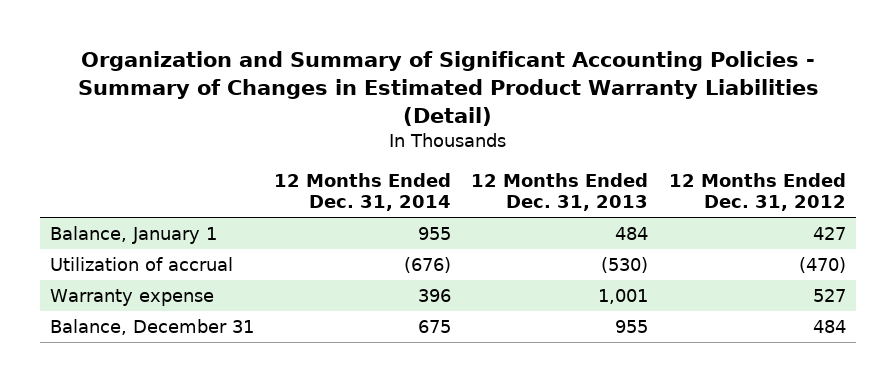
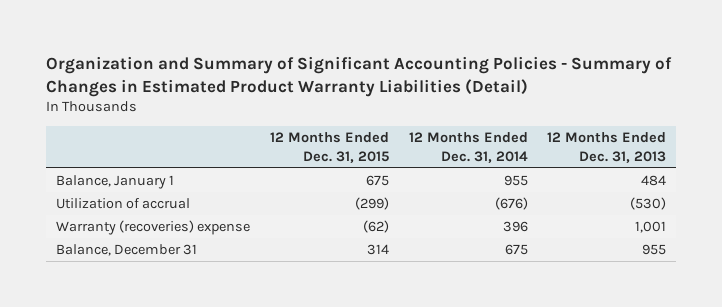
- | 12 Months Ended Dec. 31, 2014 | 12 Months Ended Dec. 31, 2013 | 12 Months Ended Dec. 31, 2012
+ | 12 Months Ended Dec. 31, 2015 | 12 Months Ended Dec. 31, 2014 | 12 Months Ended Dec. 31, 2013
- Warranty expense | 396 | 1,001 | 527
+ Warranty (recoveries) expense | (62) | 396 | 1,001

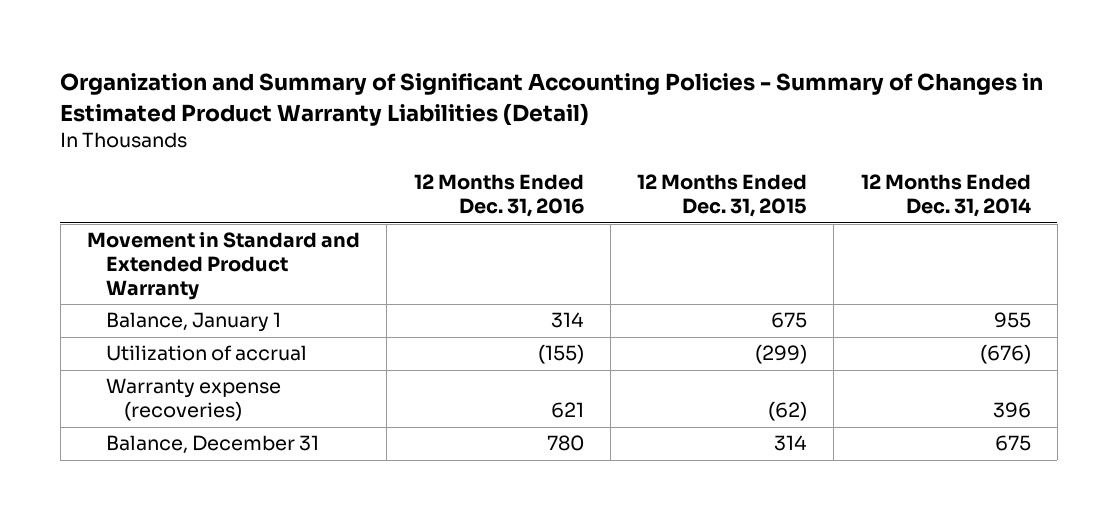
- | 12 Months Ended Dec. 31, 2015 | 12 Months Ended Dec. 31, 2014 | 12 Months Ended Dec. 31, 2013
+ | 12 Months Ended Dec. 31, 2016 | 12 Months Ended Dec. 31, 2015 | 12 Months Ended Dec. 31, 2014
+ Movement in Standard and Extended Product Warranty
- Warranty (recoveries) expense | (62) | 396 | 1,001
+ Warranty expense (recoveries) | 621 | (62) | 396

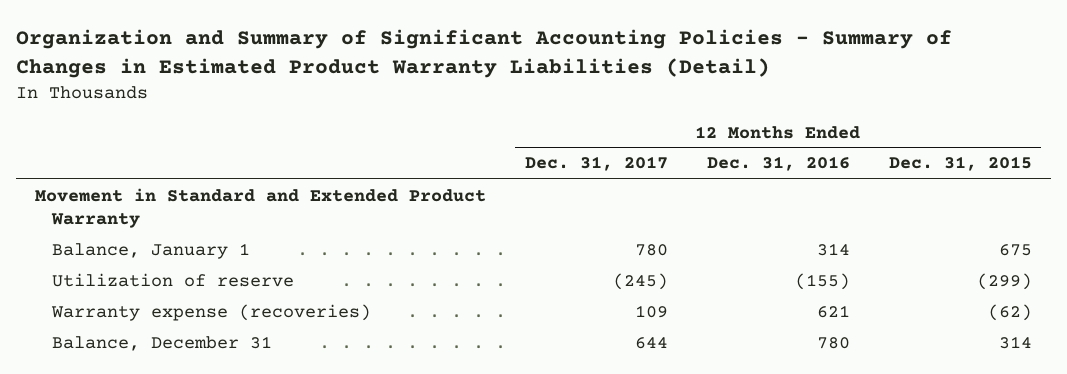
- | 12 Months Ended Dec. 31, 2016 | 12 Months Ended Dec. 31, 2015 | 12 Months Ended Dec. 31, 2014
+ | 12 Months Ended Dec. 31, 2017 | 12 Months Ended Dec. 31, 2016 | 12 Months Ended Dec. 31, 2015
- Utilization of accrual | (155) | (299) | (676)
+ Utilization of reserve | (245) | (155) | (299)

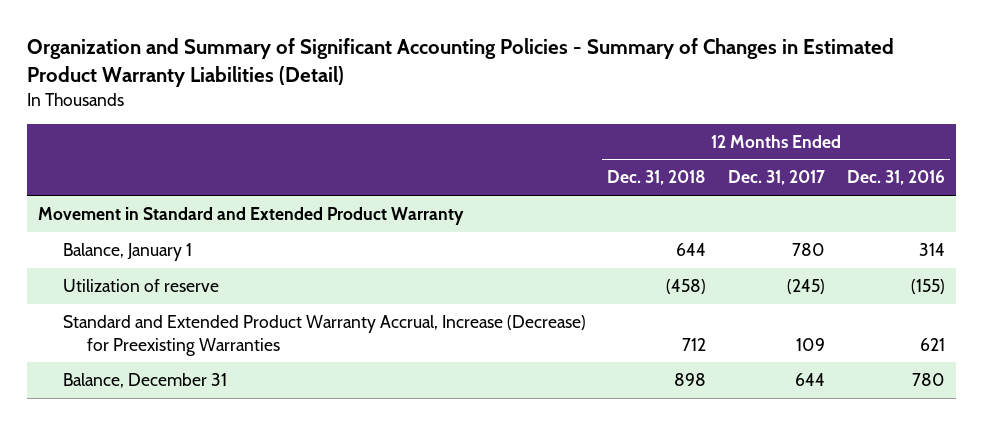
- | 12 Months Ended Dec. 31, 2017 | 12 Months Ended Dec. 31, 2016 | 12 Months Ended Dec. 31, 2015
+ | 12 Months Ended Dec. 31, 2018 | 12 Months Ended Dec. 31, 2017 | 12 Months Ended Dec. 31, 2016
- Warranty expense (recoveries) | 109 | 621 | (62)
+ Standard and Extended Product Warranty Accrual, Increase (Decrease) for Preexisting Warranties | 712 | 109 | 621

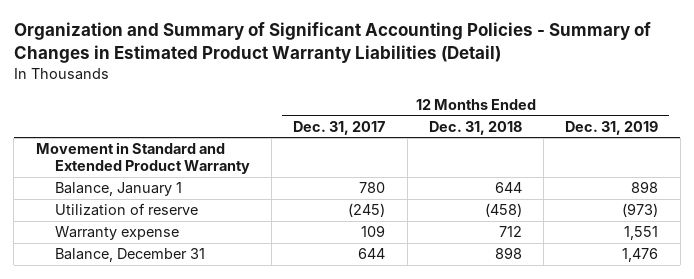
- | 12 Months Ended Dec. 31, 2018 | 12 Months Ended Dec. 31, 2017 | 12 Months Ended Dec. 31, 2016
+ | 12 Months Ended Dec. 31, 2017 | 12 Months Ended Dec. 31, 2018 | 12 Months Ended Dec. 31, 2019
- Standard and Extended Product Warranty Accrual, Increase (Decrease) for Preexisting Warranties | 712 | 109 | 621
+ Warranty expense | 109 | 712 | 1,551

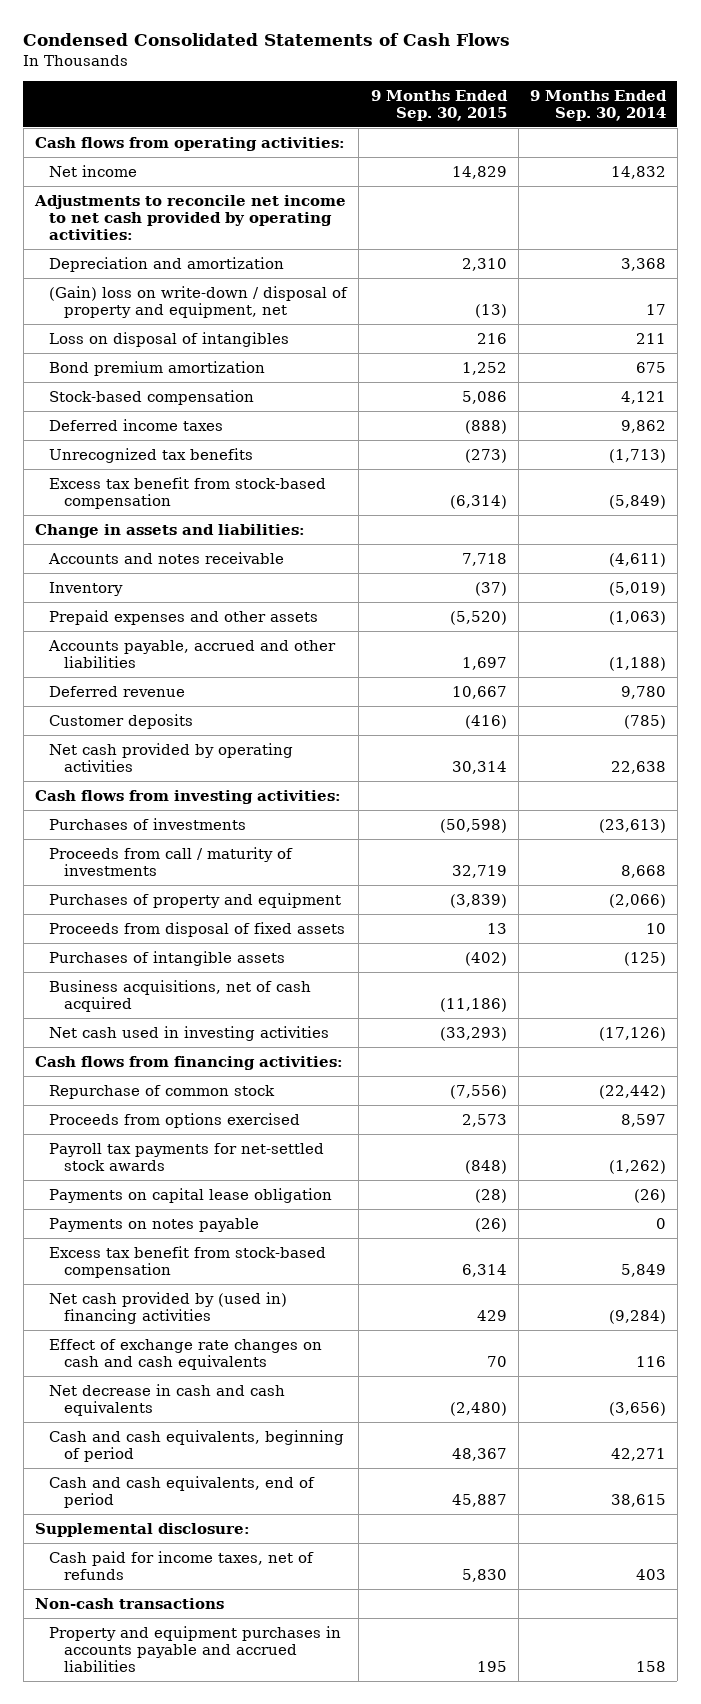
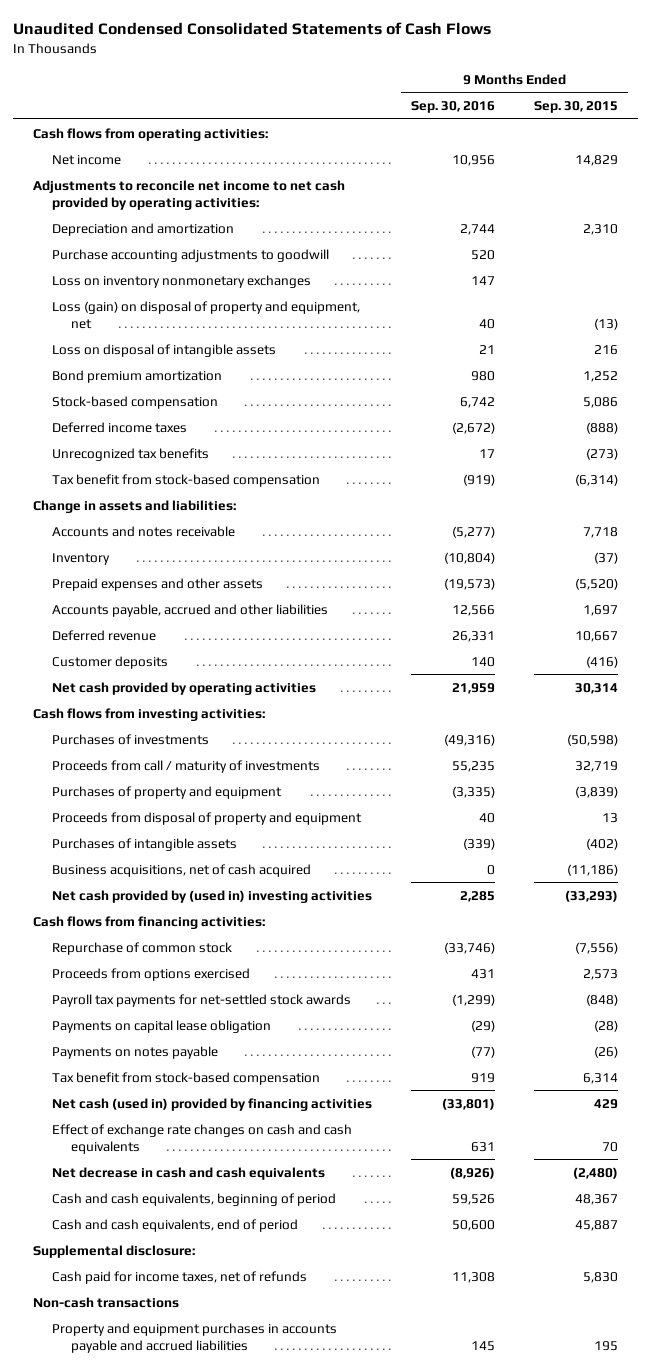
- Condensed Consolidated Statements of Cash Flows
+ Unaudited Condensed Consolidated Statements of Cash Flows
- | 9 Months Ended Sep. 30, 2015 | 9 Months Ended Sep. 30, 2014
+ | 9 Months Ended Sep. 30, 2016 | 9 Months Ended Sep. 30, 2015
- (Gain) loss on write-down / disposal of property and equipment, net | (13) | 17
- Loss on disposal of intangibles | 216 | 211
+ Purchase accounting adjustments to goodwill | 520 |
+ Loss on inventory nonmonetary exchanges | 147 |
+ Loss (gain) on disposal of property and equipment, net | 40 | (13)
+ Loss on disposal of intangible assets | 21 | 216
- Excess tax benefit from stock-based compensation | (6,314) | (5,849)
+ Tax benefit from stock-based compensation | (919) | (6,314)
- Proceeds from disposal of fixed assets | 13 | 10
+ Proceeds from disposal of property and equipment | 40 | 13
- Net cash used in investing activities | (33,293) | (17,126)
+ Net cash provided by (used in) investing activities | 2,285 | (33,293)
- Excess tax benefit from stock-based compensation | 6,314 | 5,849
- Net cash provided by (used in) financing activities | 429 | (9,284)
+ Tax benefit from stock-based compensation | 919 | 6,314
+ Net cash (used in) provided by financing activities | (33,801) | 429

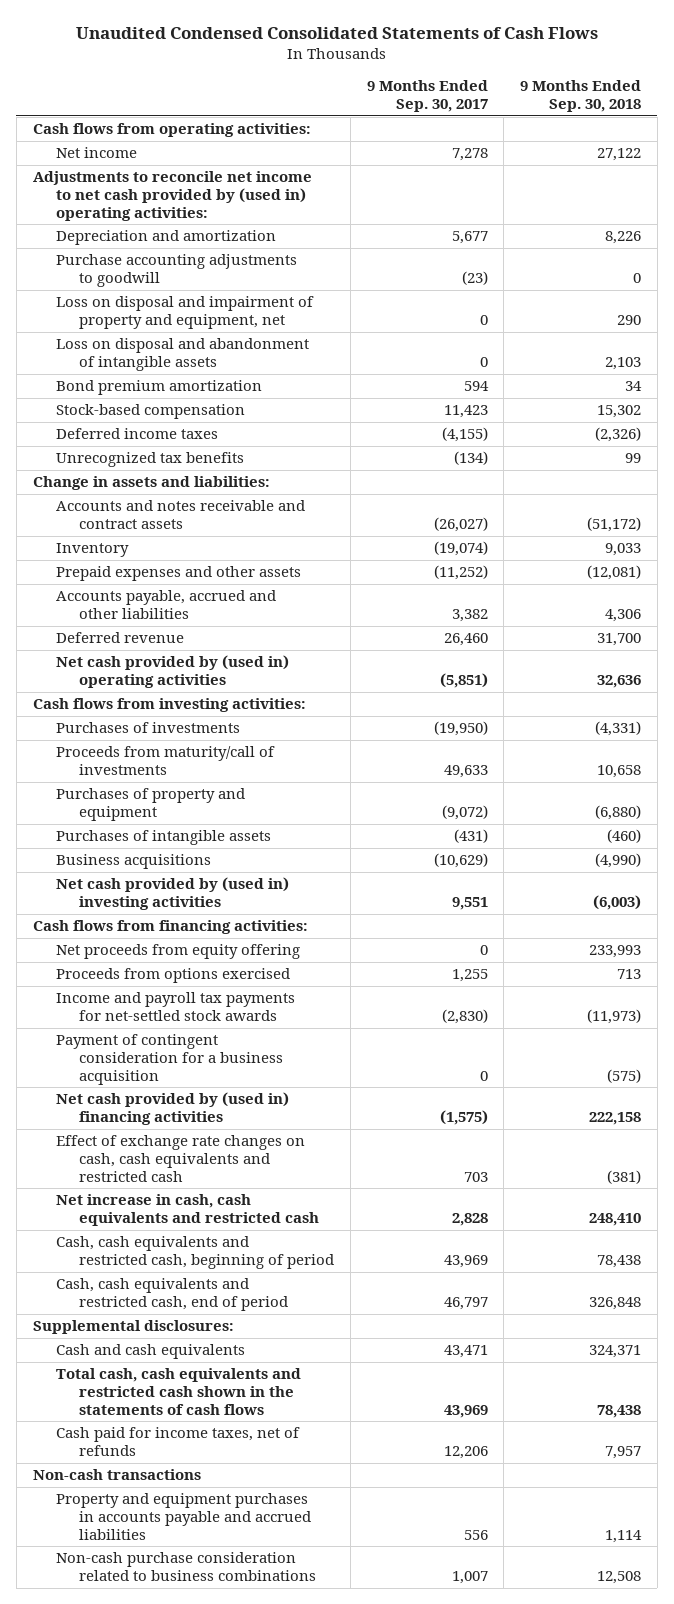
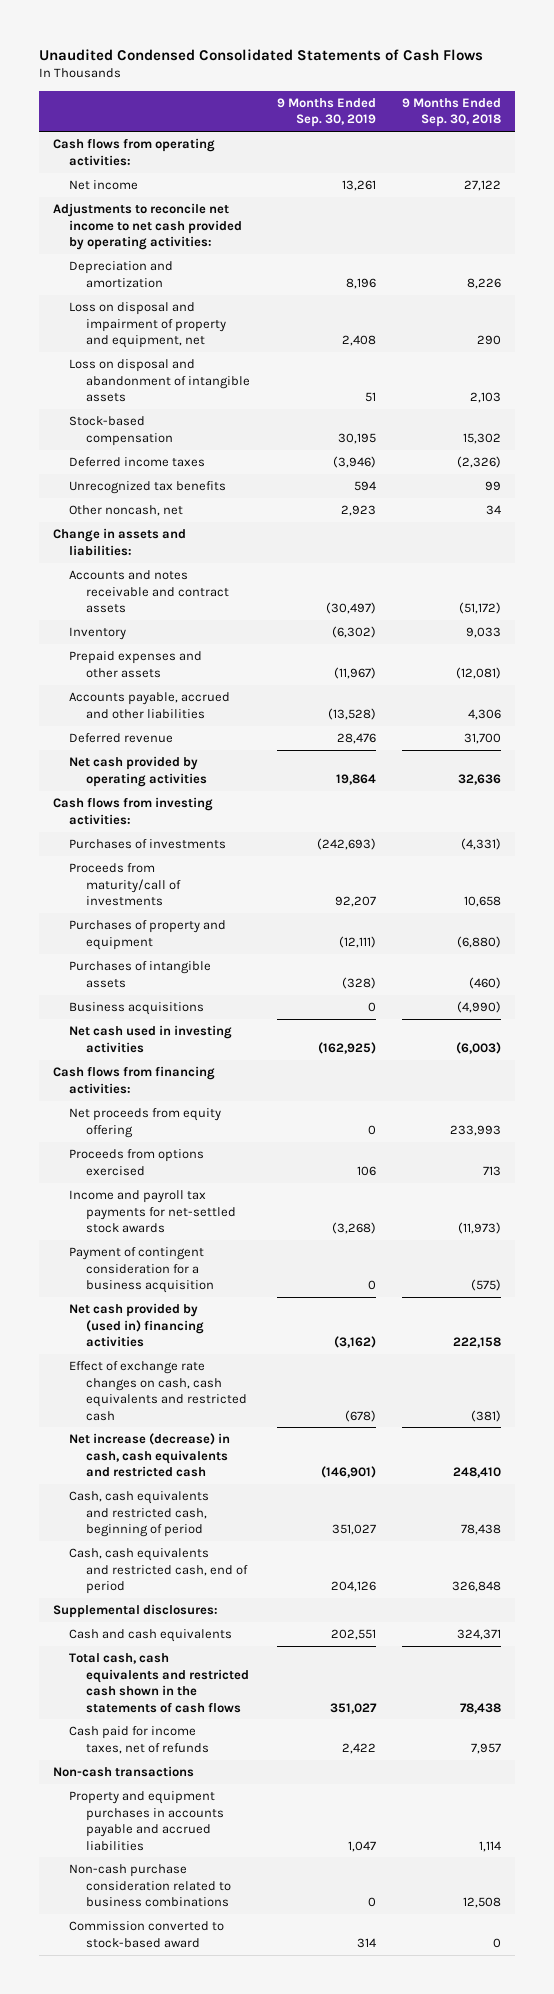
- | 9 Months Ended Sep. 30, 2017 | 9 Months Ended Sep. 30, 2018
+ | 9 Months Ended Sep. 30, 2019 | 9 Months Ended Sep. 30, 2018
- Adjustments to reconcile net income to net cash provided by (used in) operating activities:
+ Adjustments to reconcile net income to net cash provided by operating activities:
- Purchase accounting adjustments to goodwill | (23) | 0
- Bond premium amortization | 594 | 34
+ Other noncash, net | 2,923 | 34
- Net cash provided by (used in) operating activities | (5,851) | 32,636
+ Net cash provided by operating activities | 19,864 | 32,636
- Net cash provided by (used in) investing activities | 9,551 | (6,003)
+ Net cash used in investing activities | (162,925) | (6,003)
- Net increase in cash, cash equivalents and restricted cash | 2,828 | 248,410
+ Net increase (decrease) in cash, cash equivalents and restricted cash | (146,901) | 248,410
+ Commission converted to stock-based award | 314 | 0

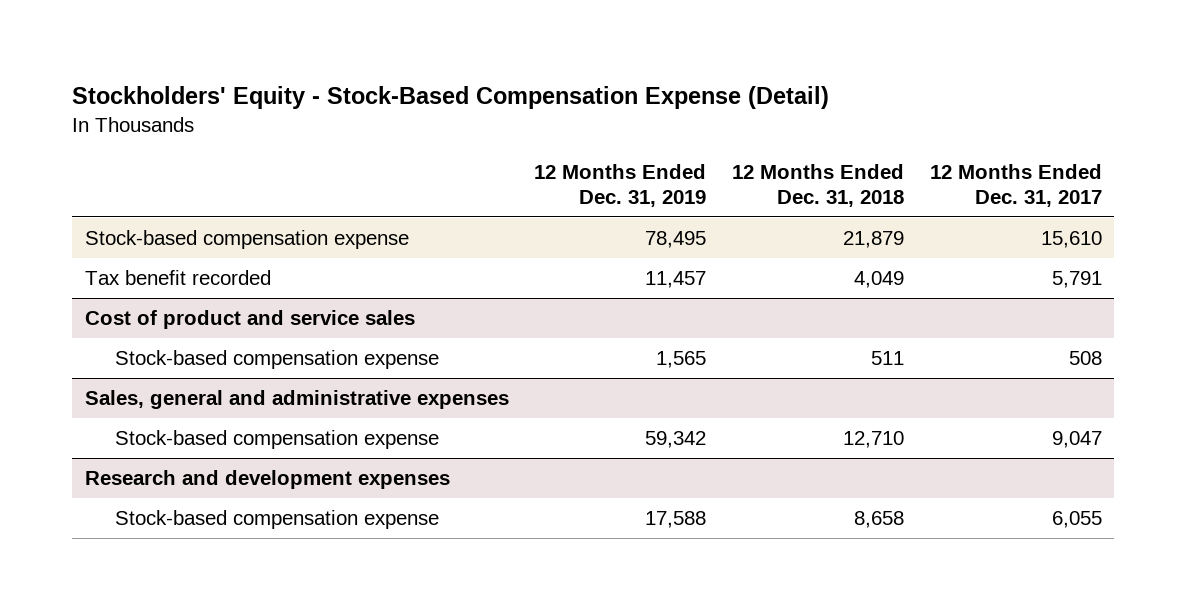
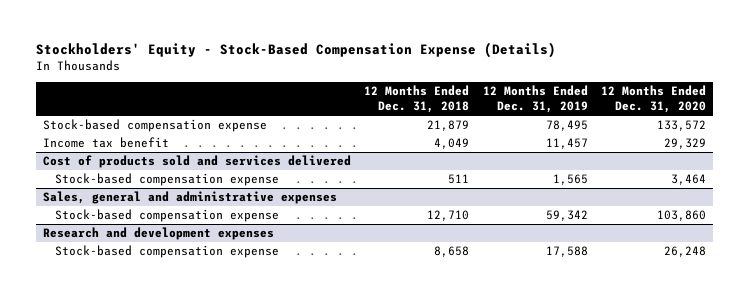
- Stockholders' Equity - Stock-Based Compensation Expense (Detail)
+ Stockholders' Equity - Stock-Based Compensation Expense (Details)
- | 12 Months Ended Dec. 31, 2019 | 12 Months Ended Dec. 31, 2018 | 12 Months Ended Dec. 31, 2017
+ | 12 Months Ended Dec. 31, 2018 | 12 Months Ended Dec. 31, 2019 | 12 Months Ended Dec. 31, 2020
- Tax benefit recorded | 11,457 | 4,049 | 5,791
- Cost of product and service sales
+ Income tax benefit | 4,049 | 11,457 | 29,329
+ Cost of products sold and services delivered

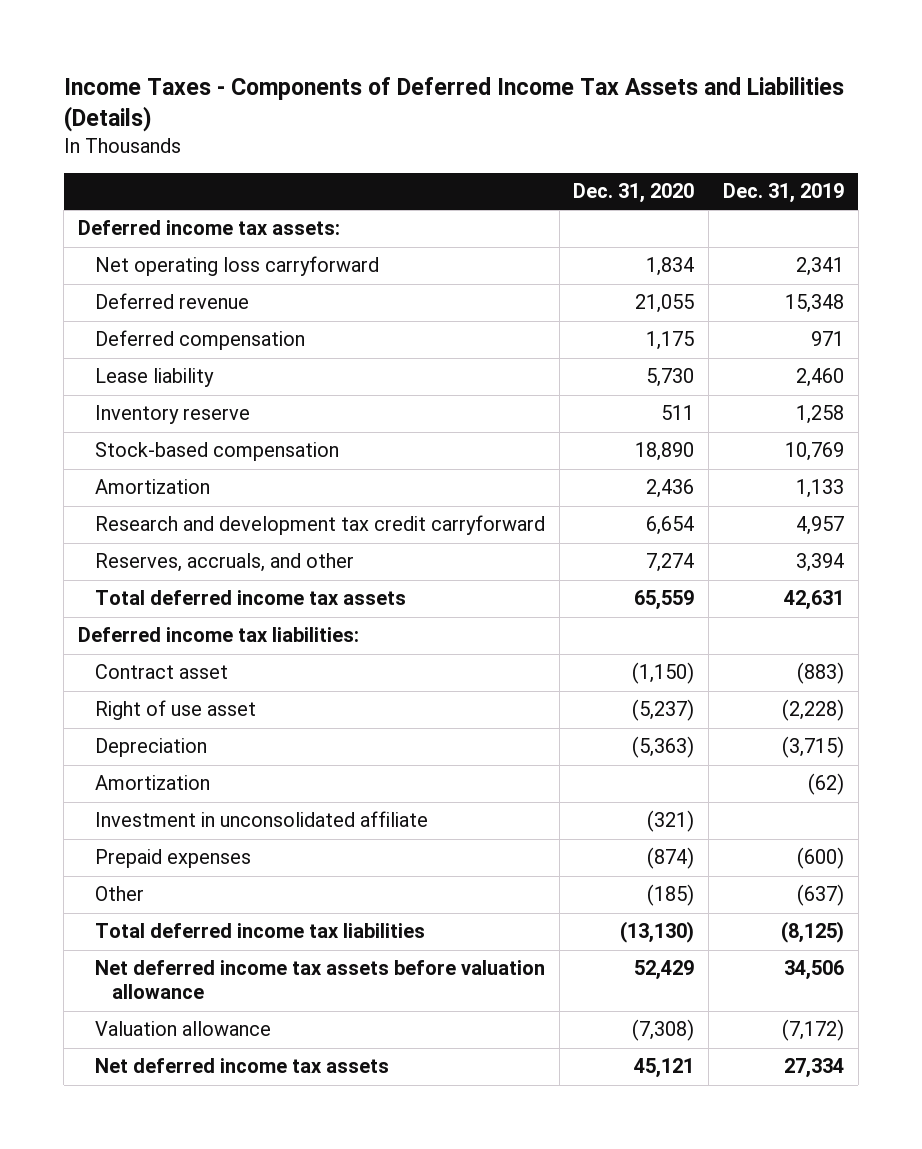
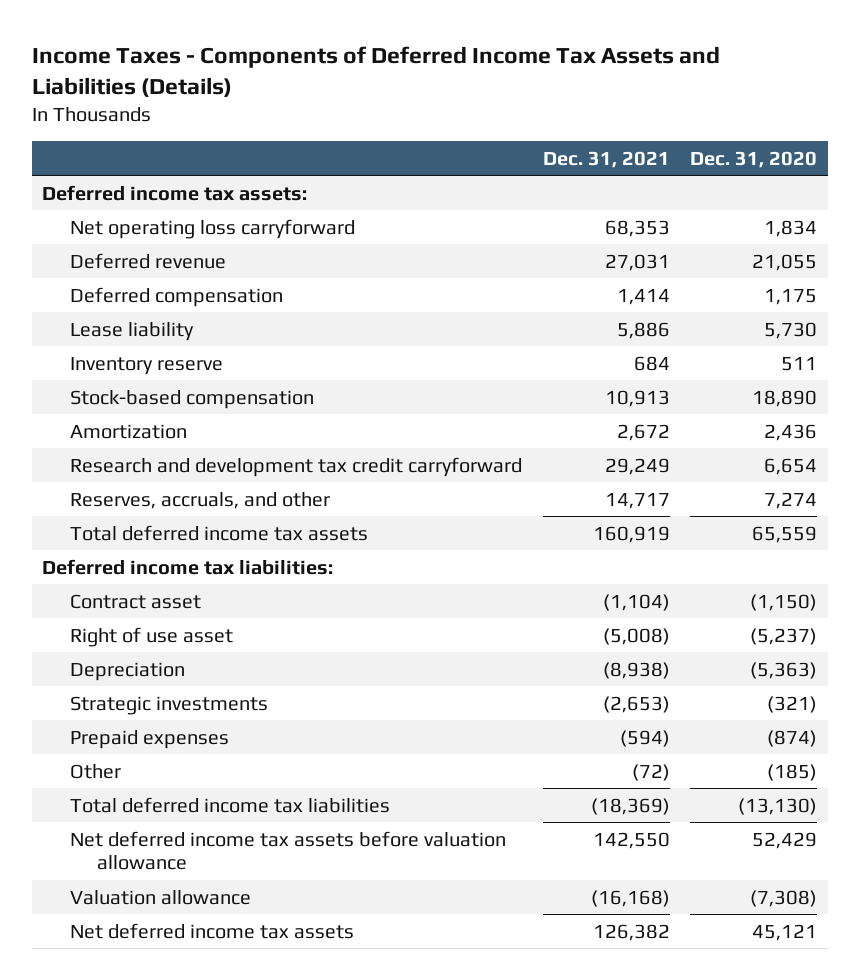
- | Dec. 31, 2020 | Dec. 31, 2019
+ | Dec. 31, 2021 | Dec. 31, 2020
- Amortization | | (62)
- Investment in unconsolidated affiliate | (321) |
+ Strategic investments | (2,653) | (321)

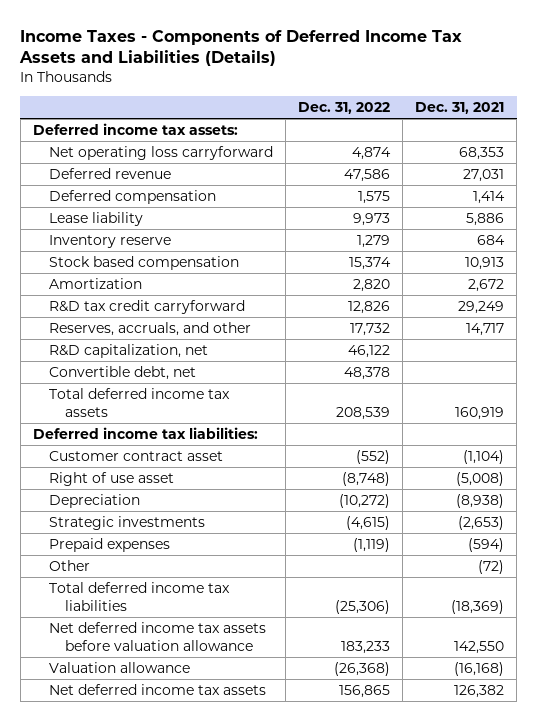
- | Dec. 31, 2021 | Dec. 31, 2020
+ | Dec. 31, 2022 | Dec. 31, 2021
- Stock-based compensation | 10,913 | 18,890
+ Stock based compensation | 15,374 | 10,913
- Research and development tax credit carryforward | 29,249 | 6,654
+ R&D tax credit carryforward | 12,826 | 29,249
+ R&D capitalization, net | 46,122 |
+ Convertible debt, net | 48,378 |
- Contract asset | (1,104) | (1,150)
+ Customer contract asset | (552) | (1,104)

